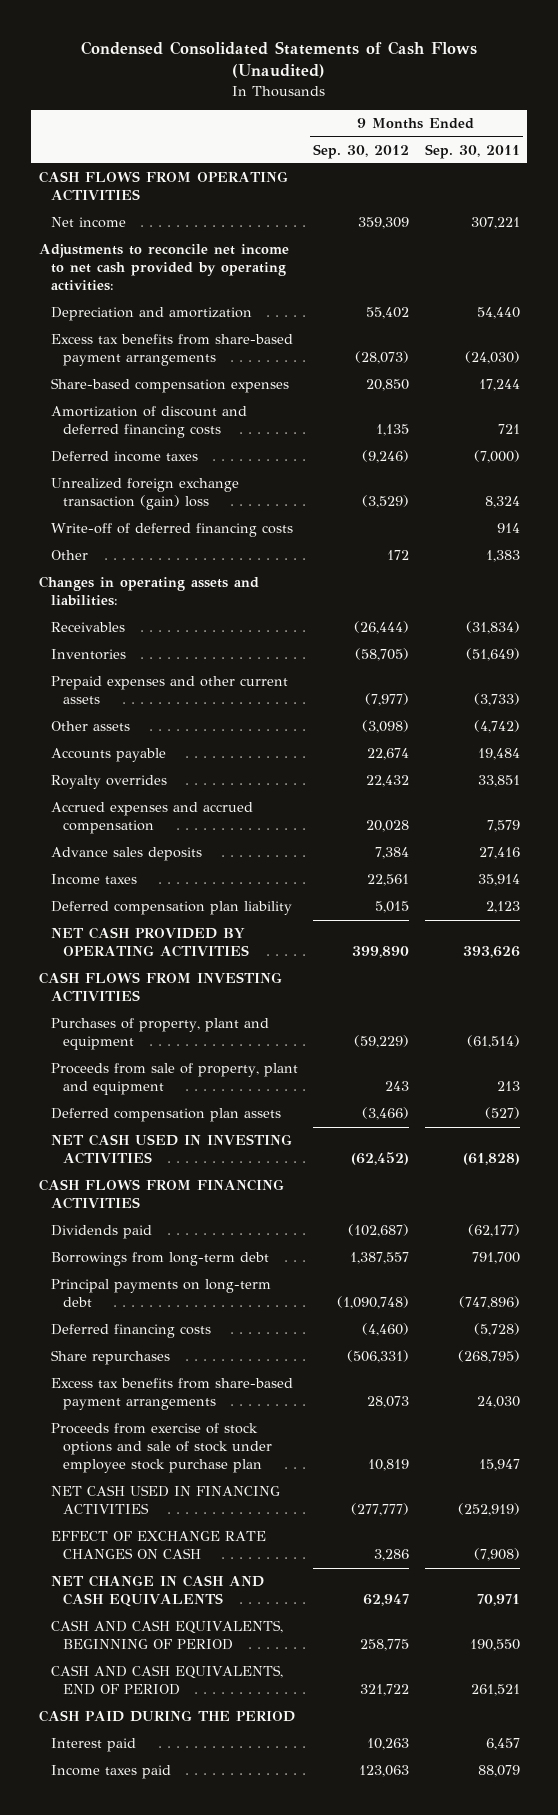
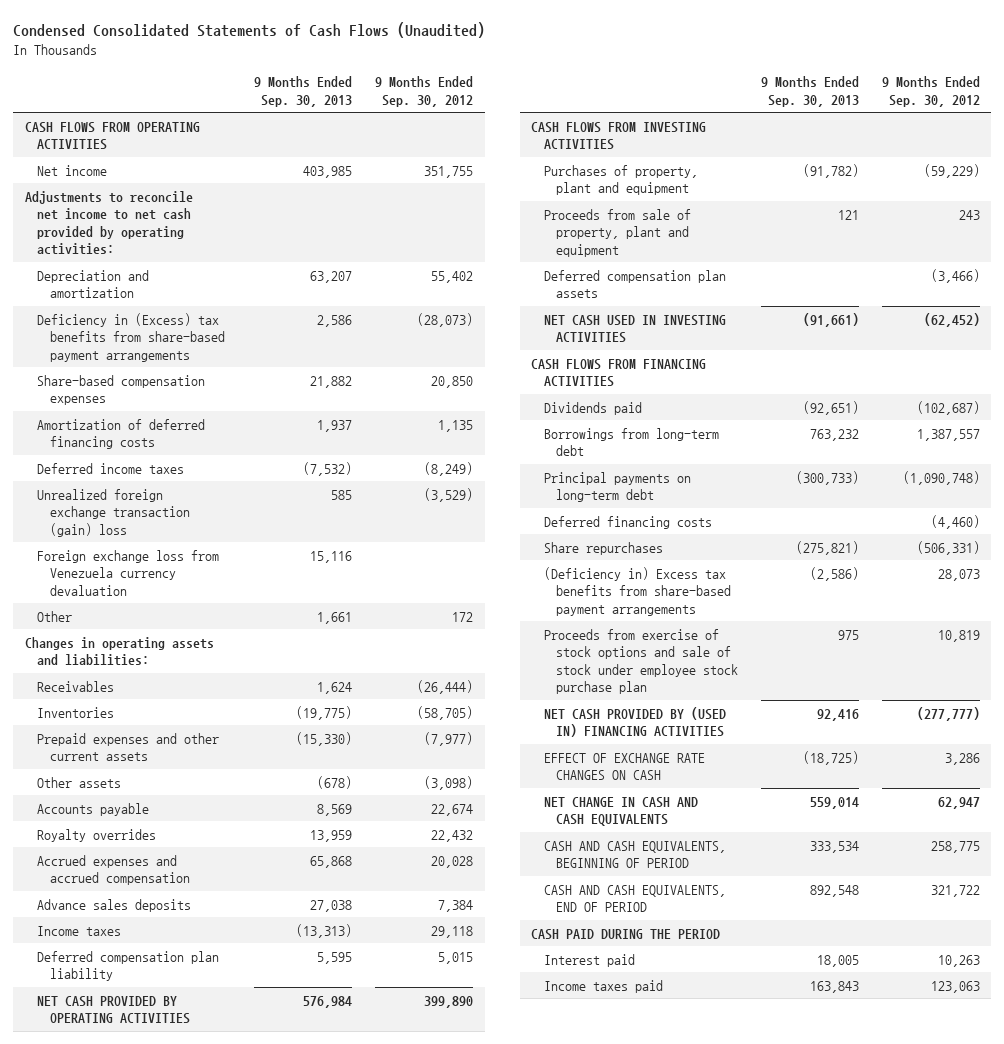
- | 9 Months Ended Sep. 30, 2012 | 9 Months Ended Sep. 30, 2011
+ | 9 Months Ended Sep. 30, 2013 | 9 Months Ended Sep. 30, 2012
- Net income | 359,309 | 307,221
+ Net income | 403,985 | 351,755
- Excess tax benefits from share-based payment arrangements | (28,073) | (24,030)
+ Deficiency in (Excess) tax benefits from share-based payment arrangements | 2,586 | (28,073)
- Amortization of discount and deferred financing costs | 1,135 | 721
- Deferred income taxes | (9,246) | (7,000)
+ Amortization of deferred financing costs | 1,937 | 1,135
+ Deferred income taxes | (7,532) | (8,249)
- Write-off of deferred financing costs | | 914
+ Foreign exchange loss from Venezuela currency devaluation | 15,116 |
- Income taxes | 22,561 | 35,914
+ Income taxes | (13,313) | 29,118
- Excess tax benefits from share-based payment arrangements | 28,073 | 24,030
+ (Deficiency in) Excess tax benefits from share-based payment arrangements | (2,586) | 28,073
- NET CASH USED IN FINANCING ACTIVITIES | (277,777) | (252,919)
+ NET CASH PROVIDED BY (USED IN) FINANCING ACTIVITIES | 92,416 | (277,777)

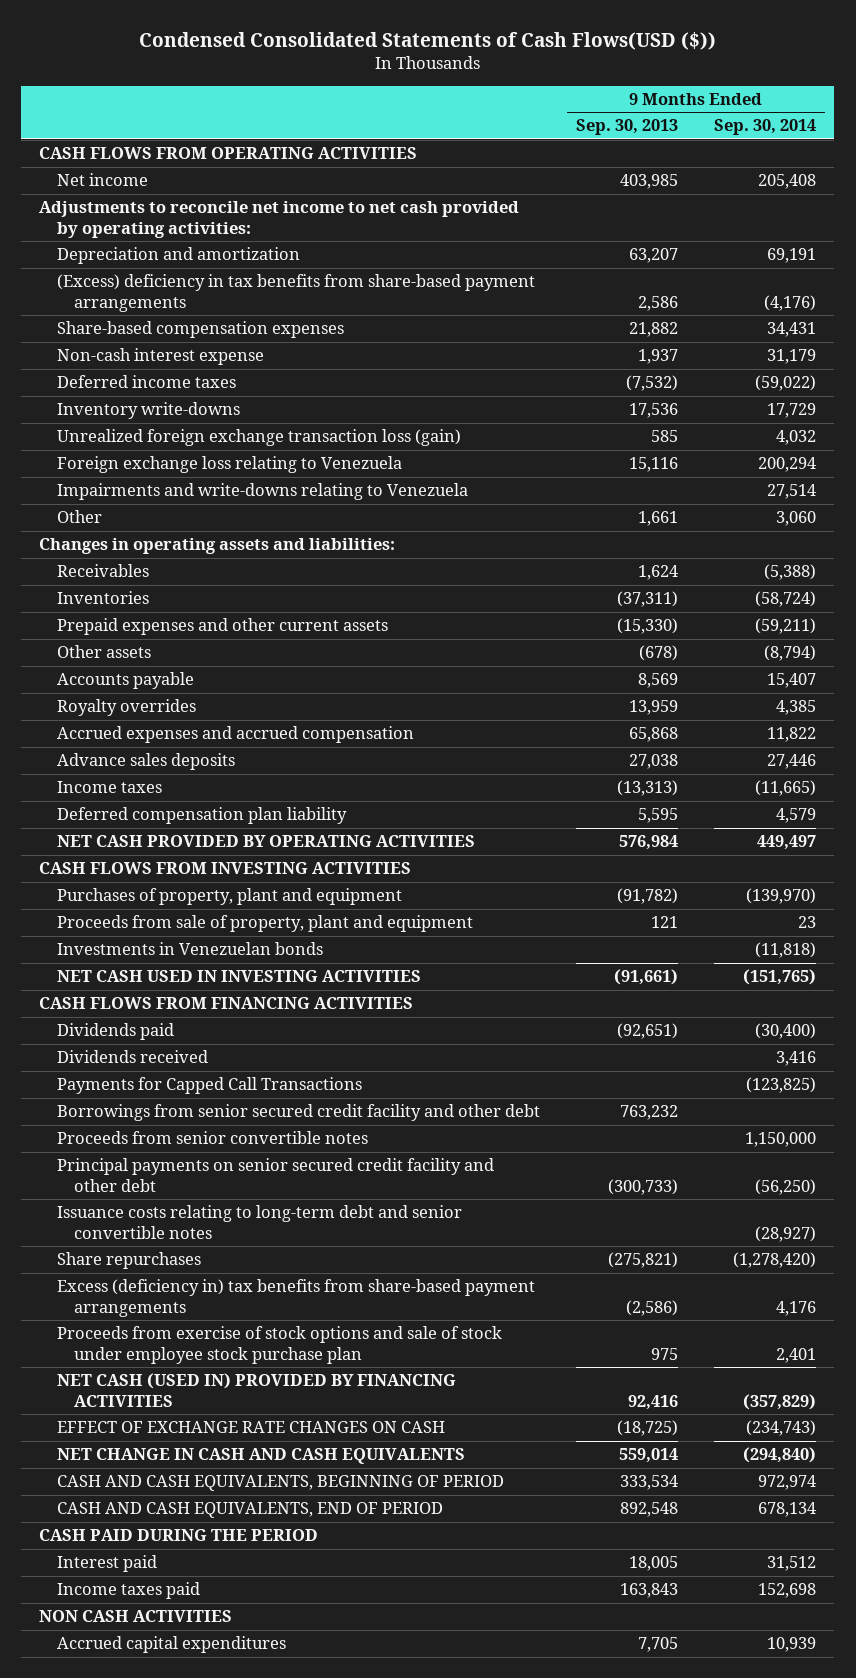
- Condensed Consolidated Statements of Cash Flows (Unaudited)
+ Condensed Consolidated Statements of Cash Flows(USD ($))
- | 9 Months Ended Sep. 30, 2013 | 9 Months Ended Sep. 30, 2012
+ | 9 Months Ended Sep. 30, 2013 | 9 Months Ended Sep. 30, 2014
- Deficiency in (Excess) tax benefits from share-based payment arrangements | 2,586 | (28,073)
+ (Excess) deficiency in tax benefits from share-based payment arrangements | 2,586 | (4,176)
- Amortization of deferred financing costs | 1,937 | 1,135
+ Non-cash interest expense | 1,937 | 31,179
- Unrealized foreign exchange transaction (gain) loss | 585 | (3,529)
- Foreign exchange loss from Venezuela currency devaluation | 15,116 |
+ Inventory write-downs | 17,536 | 17,729
+ Unrealized foreign exchange transaction loss (gain) | 585 | 4,032
+ Foreign exchange loss relating to Venezuela | 15,116 | 200,294
+ Impairments and write-downs relating to Venezuela | | 27,514
- Inventories | (19,775) | (58,705)
+ Inventories | (37,311) | (58,724)
- Deferred compensation plan assets | | (3,466)
+ Investments in Venezuelan bonds | | (11,818)
- Borrowings from long-term debt | 763,232 | 1,387,557
- Principal payments on long-term debt | (300,733) | (1,090,748)
- Deferred financing costs | | (4,460)
+ Dividends received | | 3,416
+ Payments for Capped Call Transactions | | (123,825)
+ Borrowings from senior secured credit facility and other debt | 763,232 |
+ Proceeds from senior convertible notes | | 1,150,000
+ Principal payments on senior secured credit facility and other debt | (300,733) | (56,250)
+ Issuance costs relating to long-term debt and senior convertible notes | | (28,927)
- (Deficiency in) Excess tax benefits from share-based payment arrangements | (2,586) | 28,073
+ Excess (deficiency in) tax benefits from share-based payment arrangements | (2,586) | 4,176
- NET CASH PROVIDED BY (USED IN) FINANCING ACTIVITIES | 92,416 | (277,777)
+ NET CASH (USED IN) PROVIDED BY FINANCING ACTIVITIES | 92,416 | (357,829)
+ NON CASH ACTIVITIES
+ Accrued capital expenditures | 7,705 | 10,939

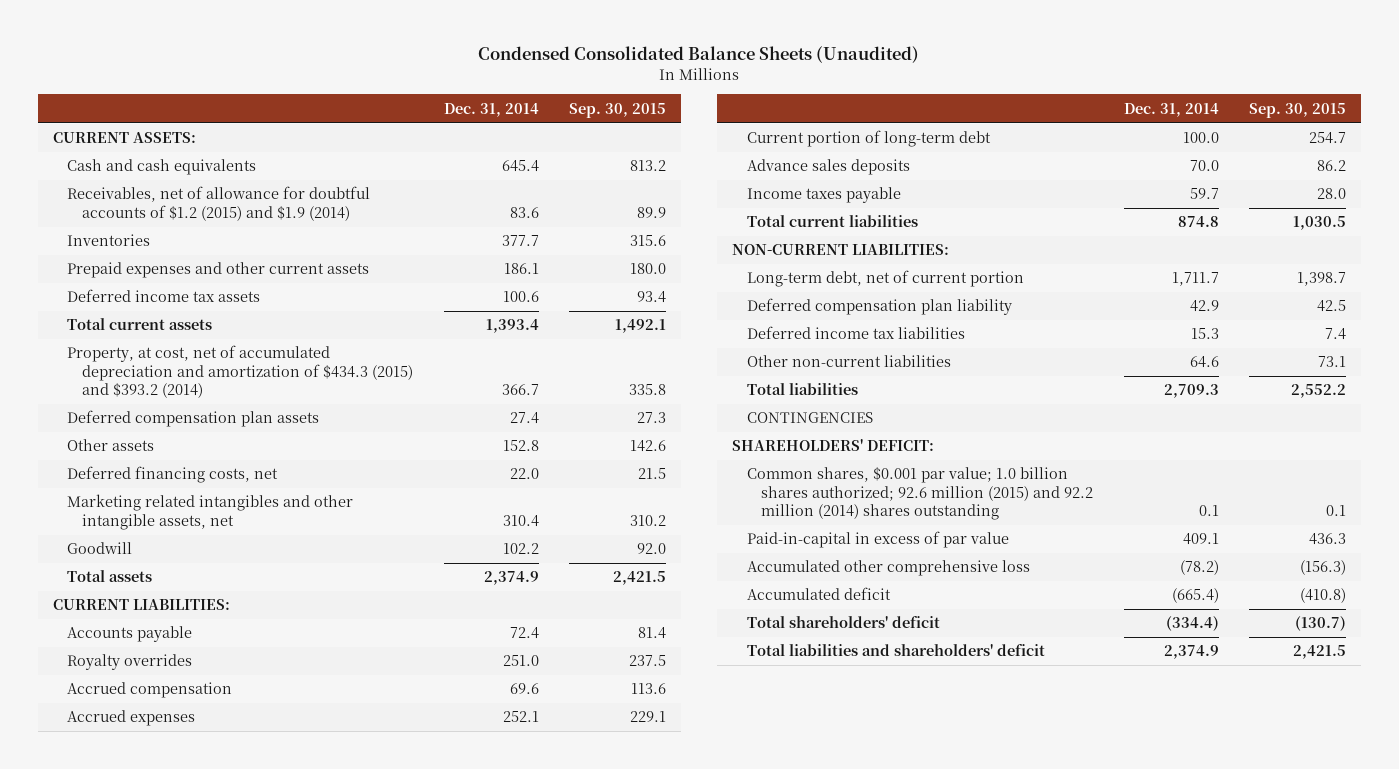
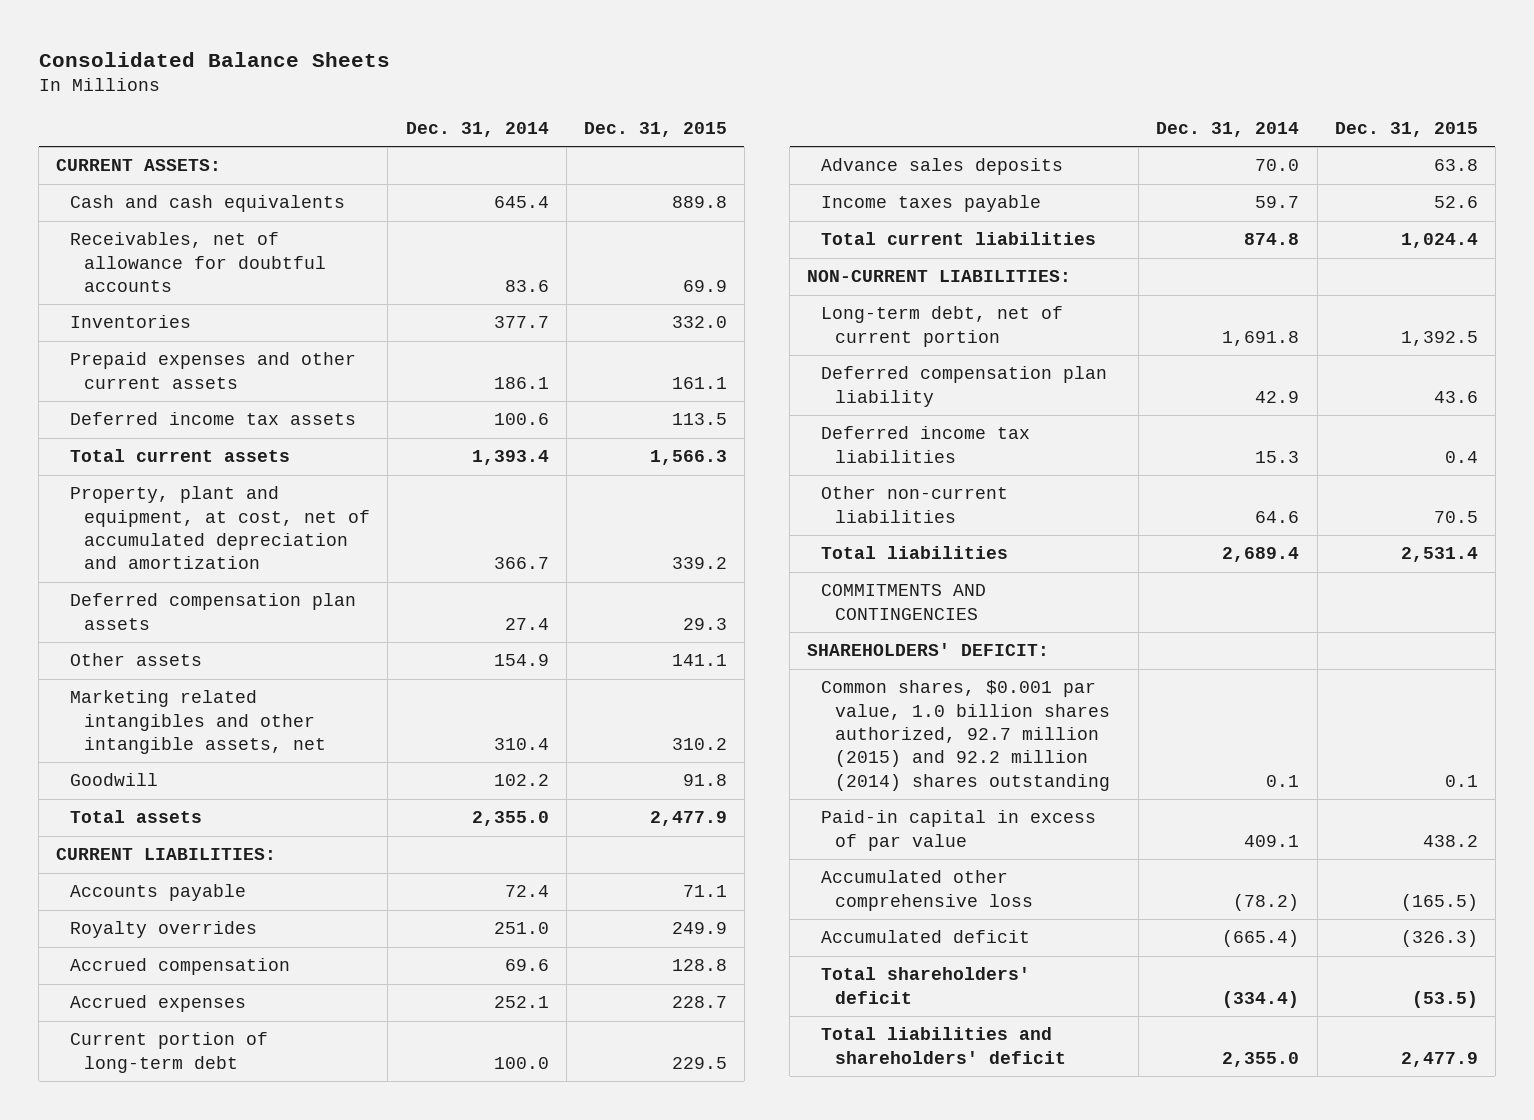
- Condensed Consolidated Balance Sheets (Unaudited)
+ Consolidated Balance Sheets
- | Dec. 31, 2014 | Sep. 30, 2015
+ | Dec. 31, 2014 | Dec. 31, 2015
- Receivables, net of allowance for doubtful accounts of $1.2 (2015) and $1.9 (2014) | 83.6 | 89.9
+ Receivables, net of allowance for doubtful accounts | 83.6 | 69.9
- Property, at cost, net of accumulated depreciation and amortization of $434.3 (2015) and $393.2 (2014) | 366.7 | 335.8
+ Property, plant and equipment, at cost, net of accumulated depreciation and amortization | 366.7 | 339.2
- Other assets | 152.8 | 142.6
- Deferred financing costs, net | 22.0 | 21.5
+ Other assets | 154.9 | 141.1
- Total assets | 2,374.9 | 2,421.5
+ Total assets | 2,355.0 | 2,477.9
- Long-term debt, net of current portion | 1,711.7 | 1,398.7
+ Long-term debt, net of current portion | 1,691.8 | 1,392.5
- Total liabilities | 2,709.3 | 2,552.2
- CONTINGENCIES
+ Total liabilities | 2,689.4 | 2,531.4
+ COMMITMENTS AND CONTINGENCIES
- Common shares, $0.001 par value; 1.0 billion shares authorized; 92.6 million (2015) and 92.2 million (2014) shares outstanding | 0.1 | 0.1
- Paid-in-capital in excess of par value | 409.1 | 436.3
+ Common shares, $0.001 par value, 1.0 billion shares authorized, 92.7 million (2015) and 92.2 million (2014) shares outstanding | 0.1 | 0.1
+ Paid-in capital in excess of par value | 409.1 | 438.2
- Total liabilities and shareholders' deficit | 2,374.9 | 2,421.5
+ Total liabilities and shareholders' deficit | 2,355.0 | 2,477.9

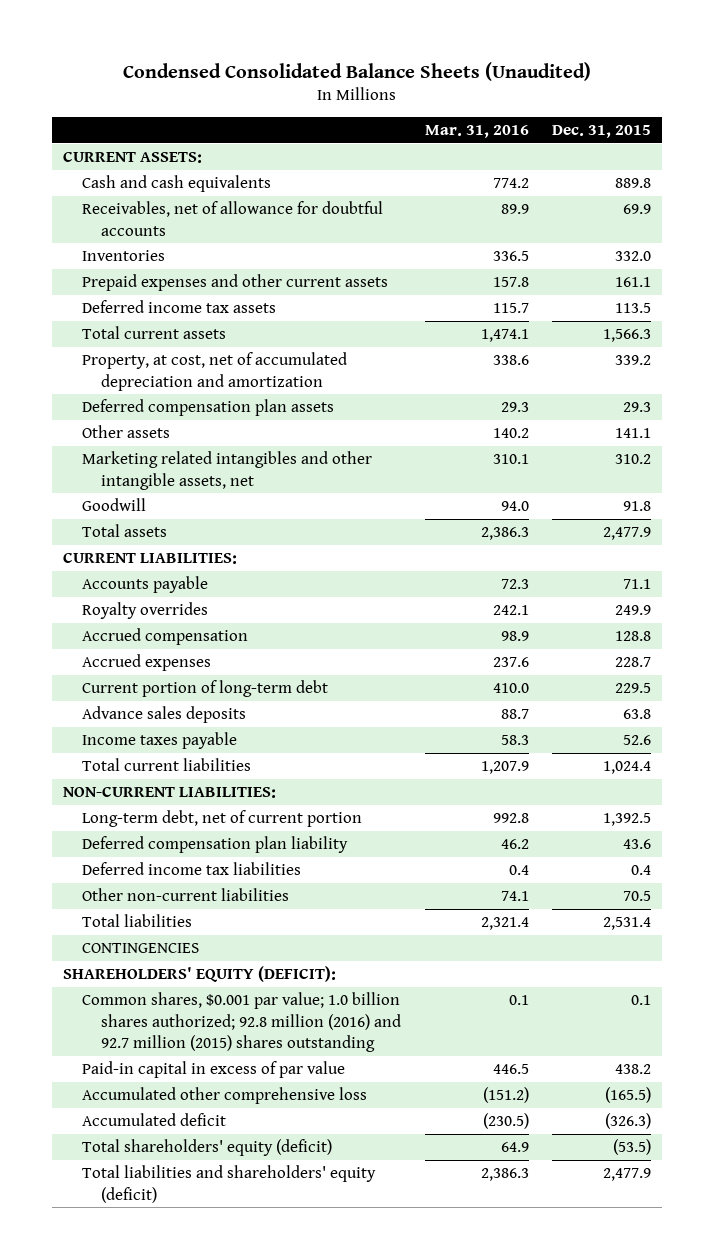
- Consolidated Balance Sheets
+ Condensed Consolidated Balance Sheets (Unaudited)
- | Dec. 31, 2014 | Dec. 31, 2015
+ | Mar. 31, 2016 | Dec. 31, 2015
- Property, plant and equipment, at cost, net of accumulated depreciation and amortization | 366.7 | 339.2
+ Property, at cost, net of accumulated depreciation and amortization | 338.6 | 339.2
- COMMITMENTS AND CONTINGENCIES
- SHAREHOLDERS' DEFICIT:
- Common shares, $0.001 par value, 1.0 billion shares authorized, 92.7 million (2015) and 92.2 million (2014) shares outstanding | 0.1 | 0.1
+ CONTINGENCIES
+ SHAREHOLDERS' EQUITY (DEFICIT):
+ Common shares, $0.001 par value; 1.0 billion shares authorized; 92.8 million (2016) and 92.7 million (2015) shares outstanding | 0.1 | 0.1
- Total shareholders' deficit | (334.4) | (53.5)
- Total liabilities and shareholders' deficit | 2,355.0 | 2,477.9
+ Total shareholders' equity (deficit) | 64.9 | (53.5)
+ Total liabilities and shareholders' equity (deficit) | 2,386.3 | 2,477.9

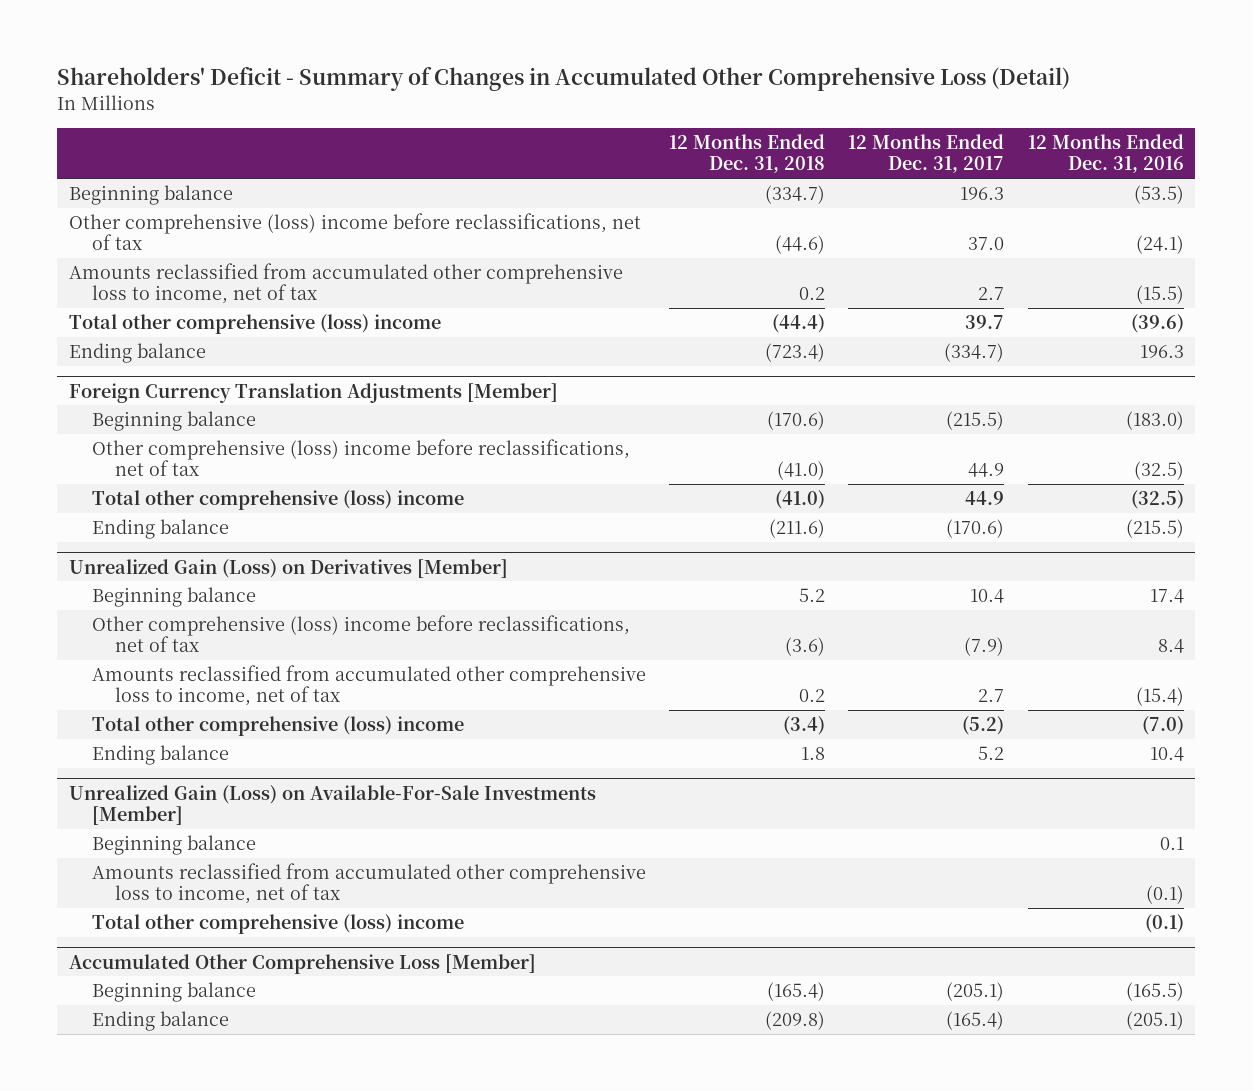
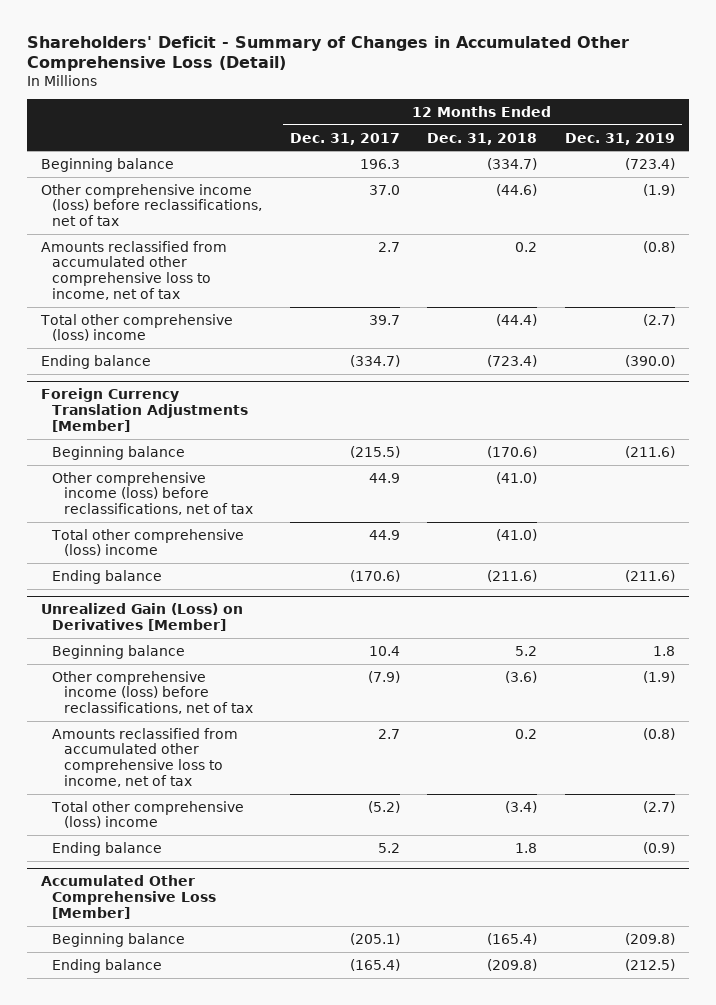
- | 12 Months Ended Dec. 31, 2018 | 12 Months Ended Dec. 31, 2017 | 12 Months Ended Dec. 31, 2016
+ | 12 Months Ended Dec. 31, 2017 | 12 Months Ended Dec. 31, 2018 | 12 Months Ended Dec. 31, 2019
- Other comprehensive (loss) income before reclassifications, net of tax | (44.6) | 37.0 | (24.1)
+ Other comprehensive income (loss) before reclassifications, net of tax | 37.0 | (44.6) | (1.9)
@ Foreign Currency Translation Adjustments [Member]
- Other comprehensive (loss) income before reclassifications, net of tax | (41.0) | 44.9 | (32.5)
+ Other comprehensive income (loss) before reclassifications, net of tax | 44.9 | (41.0) |
@ Unrealized Gain (Loss) on Derivatives [Member]
- Other comprehensive (loss) income before reclassifications, net of tax | (3.6) | (7.9) | 8.4
+ Other comprehensive income (loss) before reclassifications, net of tax | (7.9) | (3.6) | (1.9)
- Unrealized Gain (Loss) on Available-For-Sale Investments [Member]
- Beginning balance | | | 0.1
- Amounts reclassified from accumulated other comprehensive loss to income, net of tax | | | (0.1)
- Total other comprehensive (loss) income | | | (0.1)

